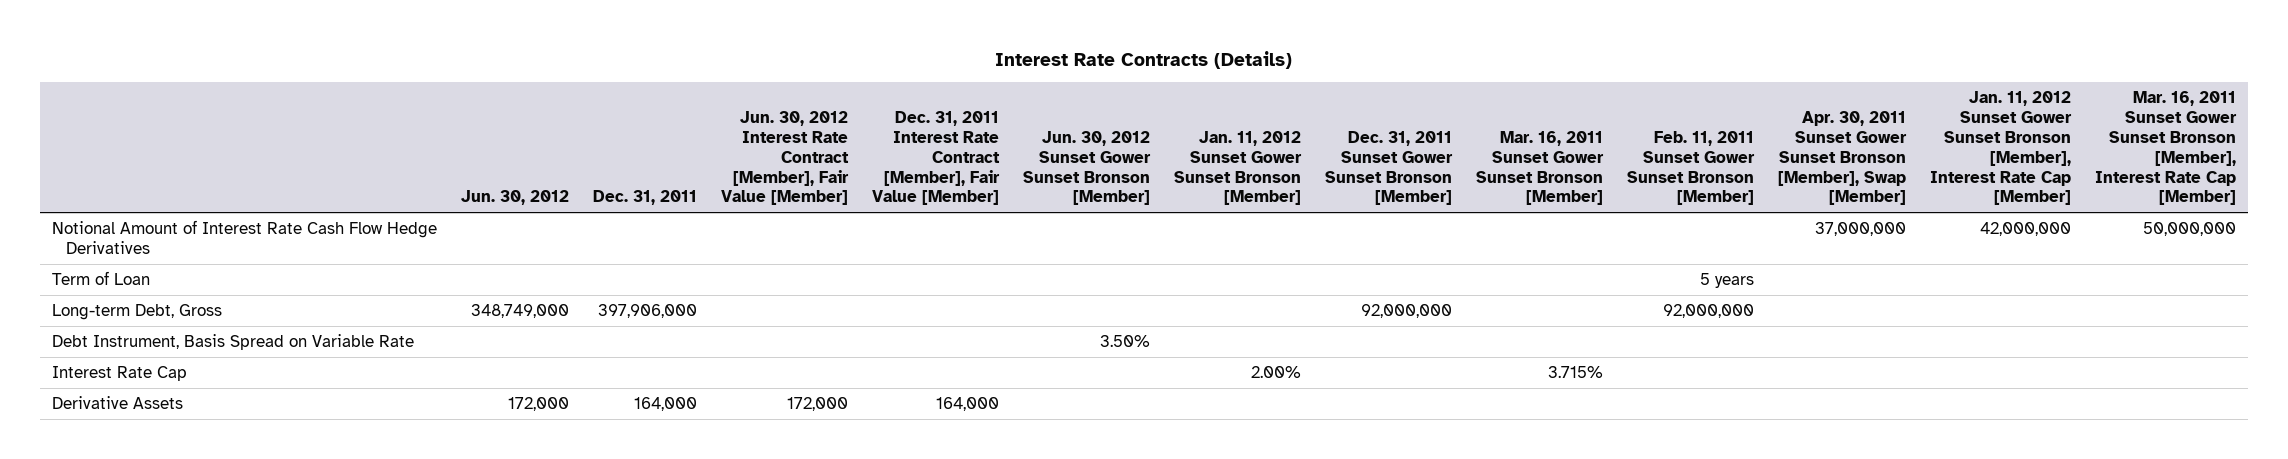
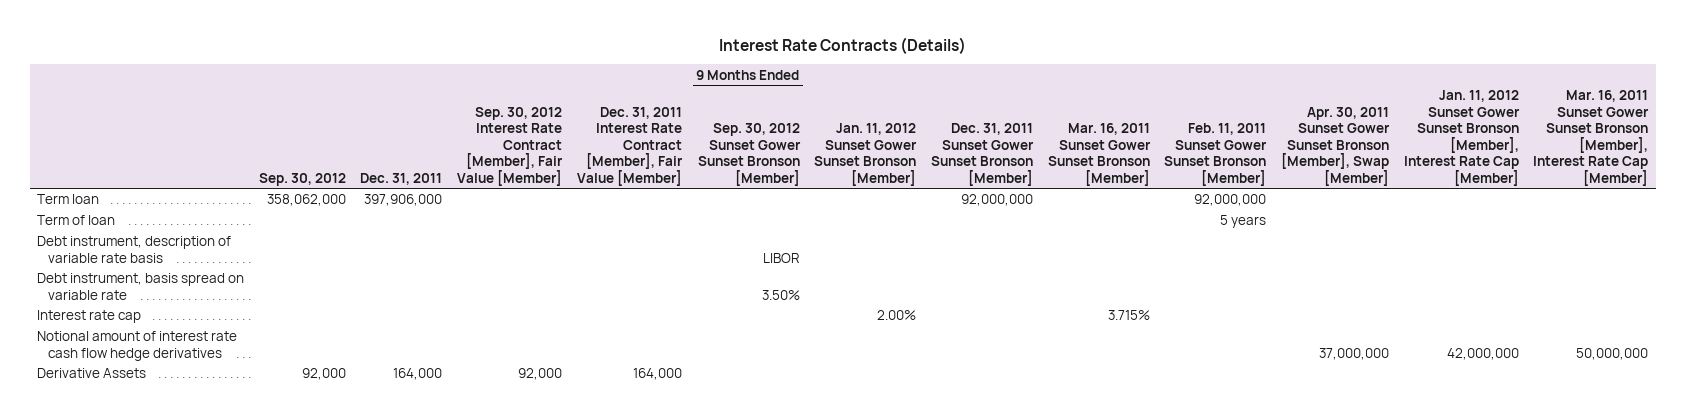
- | Jun. 30, 2012 | Dec. 31, 2011 | Jun. 30, 2012 Interest Rate Contract [Member], Fair Value [Member] | Dec. 31, 2011 Interest Rate Contract [Member], Fair Value [Member] | Jun. 30, 2012 Sunset Gower Sunset Bronson [Member] | Jan. 11, 2012 Sunset Gower Sunset Bronson [Member] | Dec. 31, 2011 Sunset Gower Sunset Bronson [Member] | Mar. 16, 2011 Sunset Gower Sunset Bronson [Member] | Feb. 11, 2011 Sunset Gower Sunset Bronson [Member] | Apr. 30, 2011 Sunset Gower Sunset Bronson [Member], Swap [Member] | Jan. 11, 2012 Sunset Gower Sunset Bronson [Member], Interest Rate Cap [Member] | Mar. 16, 2011 Sunset Gower Sunset Bronson [Member], Interest Rate Cap [Member]
+ | Sep. 30, 2012 | Dec. 31, 2011 | Sep. 30, 2012 Interest Rate Contract [Member], Fair Value [Member] | Dec. 31, 2011 Interest Rate Contract [Member], Fair Value [Member] | 9 Months Ended Sep. 30, 2012 Sunset Gower Sunset Bronson [Member] | Jan. 11, 2012 Sunset Gower Sunset Bronson [Member] | Dec. 31, 2011 Sunset Gower Sunset Bronson [Member] | Mar. 16, 2011 Sunset Gower Sunset Bronson [Member] | Feb. 11, 2011 Sunset Gower Sunset Bronson [Member] | Apr. 30, 2011 Sunset Gower Sunset Bronson [Member], Swap [Member] | Jan. 11, 2012 Sunset Gower Sunset Bronson [Member], Interest Rate Cap [Member] | Mar. 16, 2011 Sunset Gower Sunset Bronson [Member], Interest Rate Cap [Member]
- Notional Amount of Interest Rate Cash Flow Hedge Derivatives | | | | | | | | | | 37,000,000 | 42,000,000 | 50,000,000
- Term of Loan | | | | | | | | | 5 years | | |
- Long-term Debt, Gross | 348,749,000 | 397,906,000 | | | | | 92,000,000 | | 92,000,000 | | |
- Debt Instrument, Basis Spread on Variable Rate | | | | | 3.50% | | | | | | |
- Interest Rate Cap | | | | | | 2.00% | | 3.715% | | | |
+ Term loan | 358,062,000 | 397,906,000 | | | | | 92,000,000 | | 92,000,000 | | |
+ Term of loan | | | | | | | | | 5 years | | |
+ Debt instrument, description of variable rate basis | | | | | LIBOR | | | | | | |
+ Debt instrument, basis spread on variable rate | | | | | 3.50% | | | | | | |
+ Interest rate cap | | | | | | 2.00% | | 3.715% | | | |
+ Notional amount of interest rate cash flow hedge derivatives | | | | | | | | | | 37,000,000 | 42,000,000 | 50,000,000

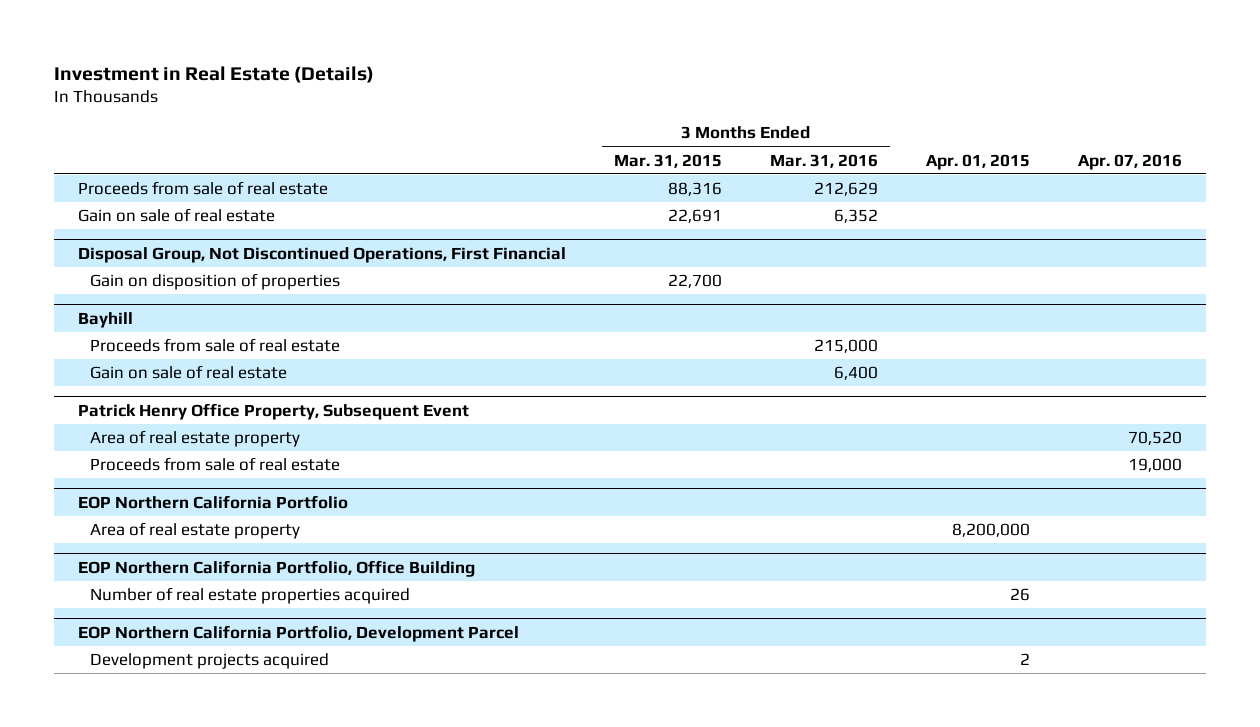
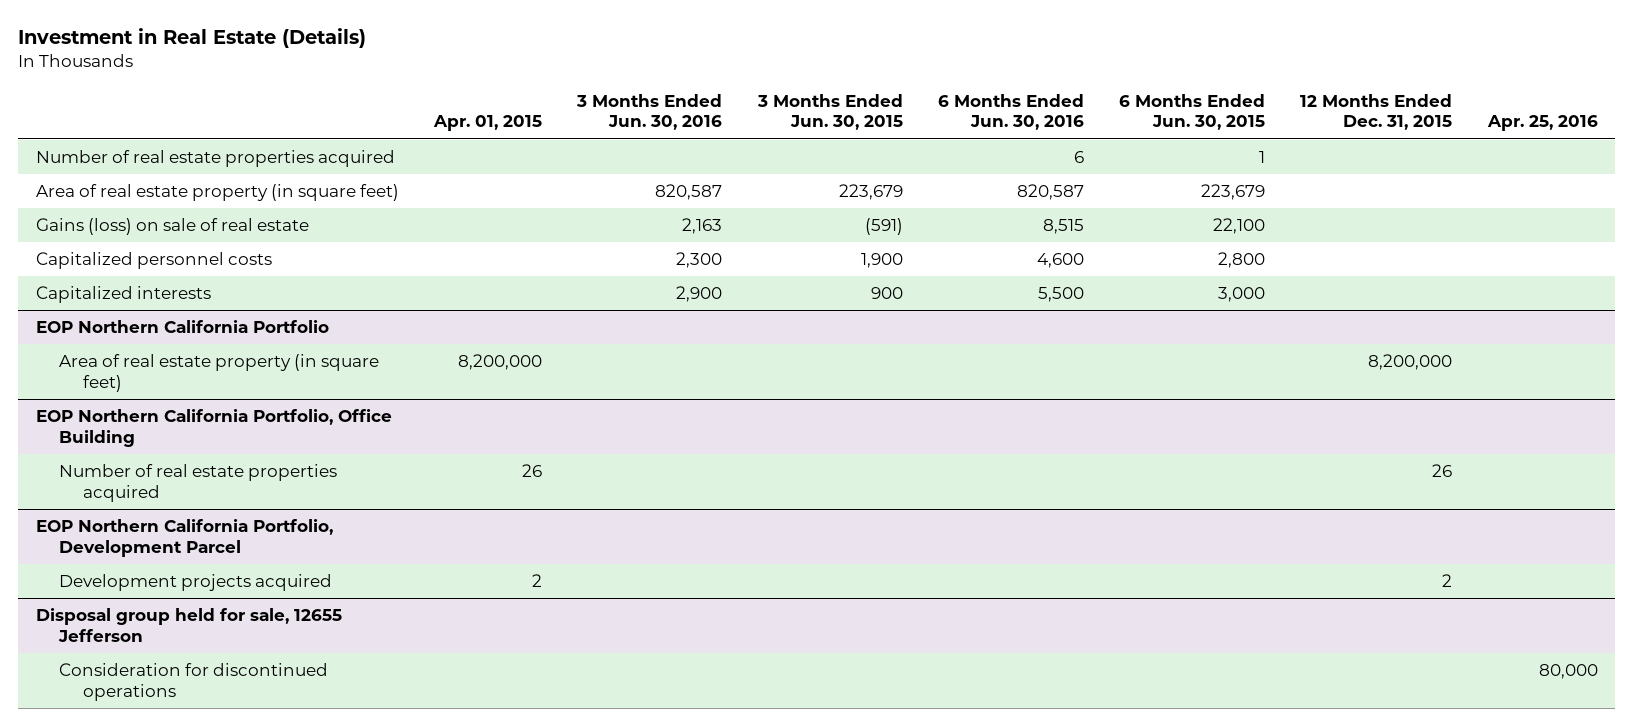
- | 3 Months Ended Mar. 31, 2015 | 3 Months Ended Mar. 31, 2016 | Apr. 01, 2015 | Apr. 07, 2016
+ | Apr. 01, 2015 | 3 Months Ended Jun. 30, 2016 | 3 Months Ended Jun. 30, 2015 | 6 Months Ended Jun. 30, 2016 | 6 Months Ended Jun. 30, 2015 | 12 Months Ended Dec. 31, 2015 | Apr. 25, 2016
- Proceeds from sale of real estate | 88,316 | 212,629 | |
- Gain on sale of real estate | 22,691 | 6,352 | |
- Disposal Group, Not Discontinued Operations, First Financial
- Gain on disposition of properties | 22,700 | | |
- Bayhill
- Proceeds from sale of real estate | | 215,000 | |
- Gain on sale of real estate | | 6,400 | |
- Patrick Henry Office Property, Subsequent Event
- Area of real estate property | | | | 70,520
- Proceeds from sale of real estate | | | | 19,000
+ Number of real estate properties acquired | | | | 6 | 1 | |
+ Area of real estate property (in square feet) | | 820,587 | 223,679 | 820,587 | 223,679 | |
+ Gains (loss) on sale of real estate | | 2,163 | (591) | 8,515 | 22,100 | |
+ Capitalized personnel costs | | 2,300 | 1,900 | 4,600 | 2,800 | |
+ Capitalized interests | | 2,900 | 900 | 5,500 | 3,000 | |
@ EOP Northern California Portfolio
- Area of real estate property | | | 8,200,000 |
+ Area of real estate property (in square feet) | 8,200,000 | | | | | 8,200,000 |
+ Disposal group held for sale, 12655 Jefferson
+ Consideration for discontinued operations | | | | | | | 80,000

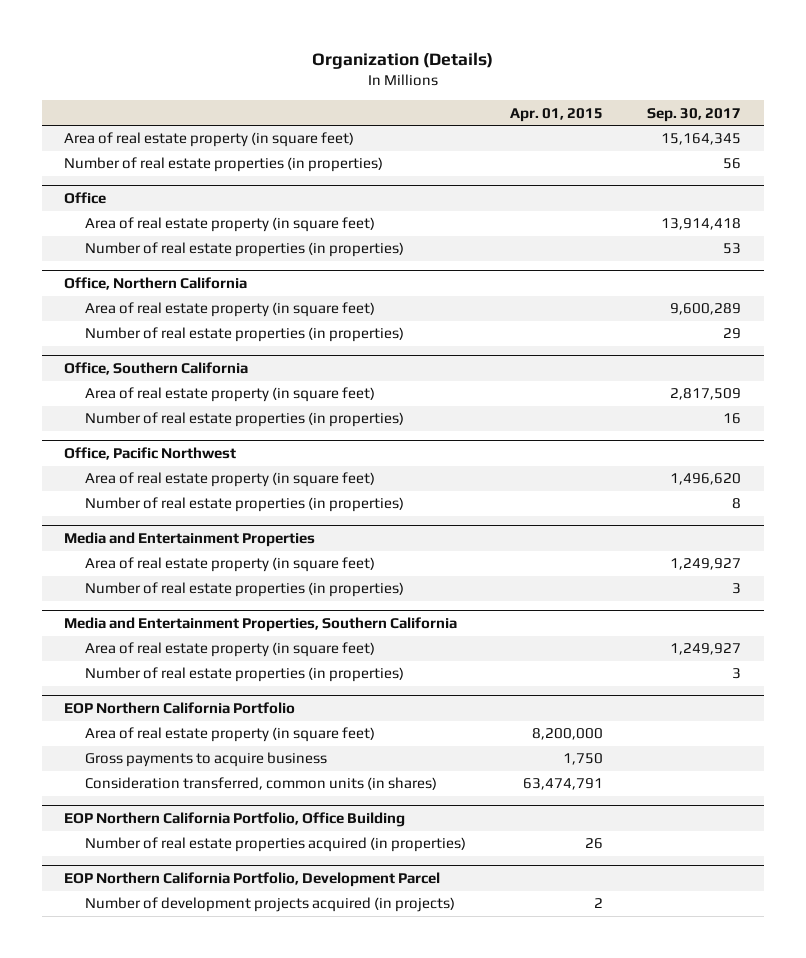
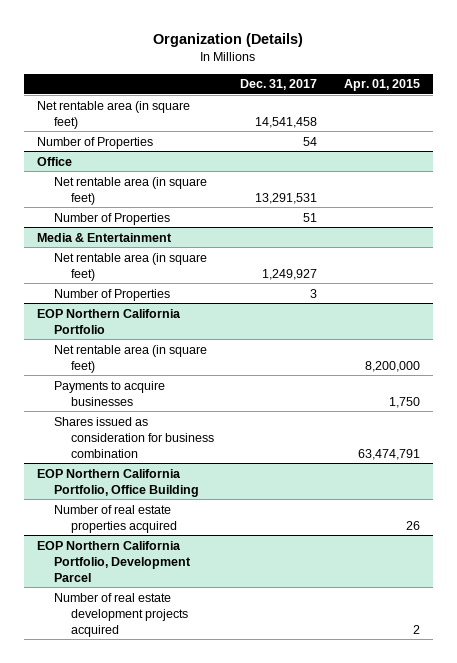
- | Apr. 01, 2015 | Sep. 30, 2017
+ | Dec. 31, 2017 | Apr. 01, 2015
- Area of real estate property (in square feet) | | 15,164,345
- Number of real estate properties (in properties) | | 56
+ Net rentable area (in square feet) | 14,541,458 |
+ Number of Properties | 54 |
@ Office
- Area of real estate property (in square feet) | | 13,914,418
- Number of real estate properties (in properties) | | 53
- Office, Northern California
- Area of real estate property (in square feet) | | 9,600,289
- Number of real estate properties (in properties) | | 29
- Office, Southern California
- Area of real estate property (in square feet) | | 2,817,509
- Number of real estate properties (in properties) | | 16
- Office, Pacific Northwest
- Area of real estate property (in square feet) | | 1,496,620
- Number of real estate properties (in properties) | | 8
- Media and Entertainment Properties
- Area of real estate property (in square feet) | | 1,249,927
- Number of real estate properties (in properties) | | 3
- Media and Entertainment Properties, Southern California
- Area of real estate property (in square feet) | | 1,249,927
- Number of real estate properties (in properties) | | 3
@ Office
+ Net rentable area (in square feet) | 13,291,531 |
+ Number of Properties | 51 |
+ Media & Entertainment
+ Net rentable area (in square feet) | 1,249,927 |
+ Number of Properties | 3 |
@ EOP Northern California Portfolio
- Area of real estate property (in square feet) | 8,200,000 |
- Gross payments to acquire business | 1,750 |
- Consideration transferred, common units (in shares) | 63,474,791 |
+ Net rentable area (in square feet) | | 8,200,000
+ Payments to acquire businesses | | 1,750
+ Shares issued as consideration for business combination | | 63,474,791
@ EOP Northern California Portfolio, Office Building
- Number of real estate properties acquired (in properties) | 26 |
+ Number of real estate properties acquired | | 26
@ EOP Northern California Portfolio, Development Parcel
- Number of development projects acquired (in projects) | 2 |
+ Number of real estate development projects acquired | | 2

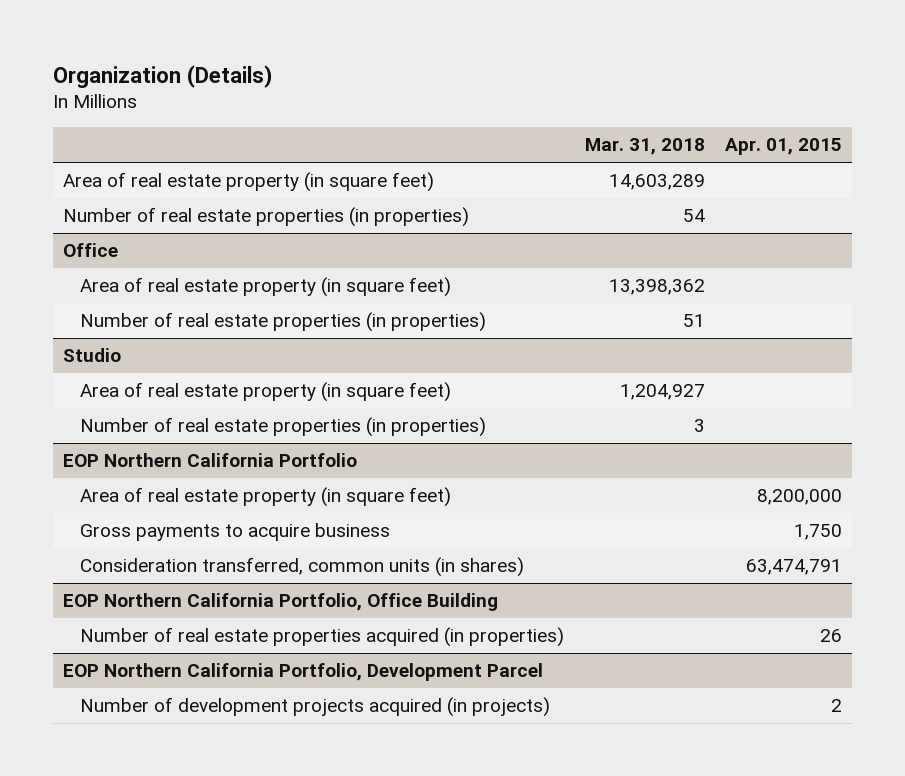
- | Dec. 31, 2017 | Apr. 01, 2015
+ | Mar. 31, 2018 | Apr. 01, 2015
- Net rentable area (in square feet) | 14,541,458 |
- Number of Properties | 54 |
+ Area of real estate property (in square feet) | 14,603,289 |
+ Number of real estate properties (in properties) | 54 |
@ Office
- Net rentable area (in square feet) | 13,291,531 |
- Number of Properties | 51 |
- Media & Entertainment
- Net rentable area (in square feet) | 1,249,927 |
- Number of Properties | 3 |
@ Office
+ Area of real estate property (in square feet) | 13,398,362 |
+ Number of real estate properties (in properties) | 51 |
+ Studio
+ Area of real estate property (in square feet) | 1,204,927 |
+ Number of real estate properties (in properties) | 3 |
@ EOP Northern California Portfolio
- Net rentable area (in square feet) | | 8,200,000
- Payments to acquire businesses | | 1,750
- Shares issued as consideration for business combination | | 63,474,791
+ Area of real estate property (in square feet) | | 8,200,000
+ Gross payments to acquire business | | 1,750
+ Consideration transferred, common units (in shares) | | 63,474,791
@ EOP Northern California Portfolio, Office Building
- Number of real estate properties acquired | | 26
+ Number of real estate properties acquired (in properties) | | 26
@ EOP Northern California Portfolio, Development Parcel
- Number of real estate development projects acquired | | 2
+ Number of development projects acquired (in projects) | | 2

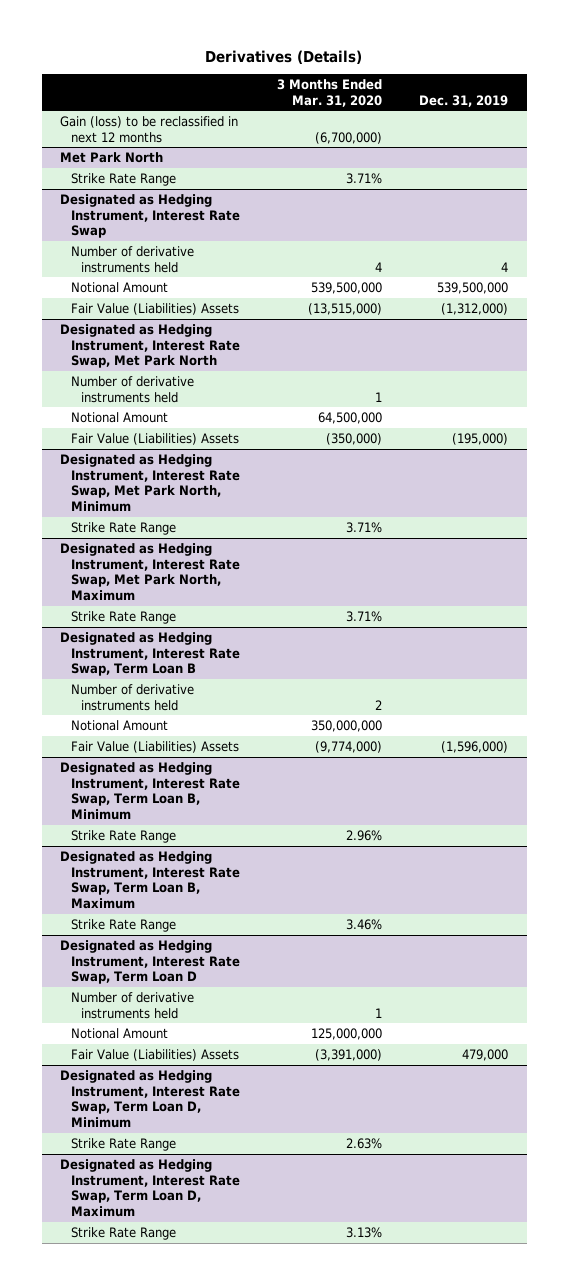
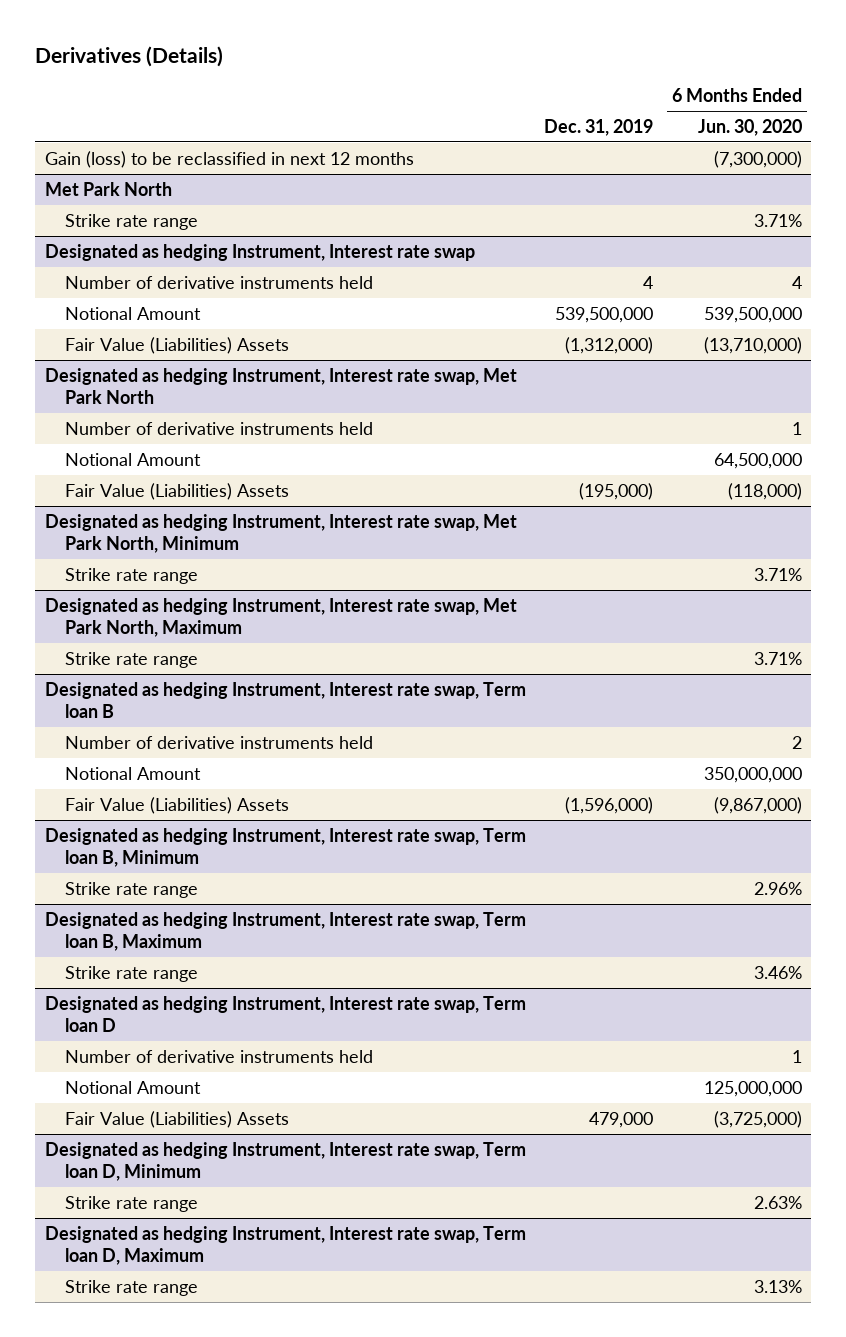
- | 3 Months Ended Mar. 31, 2020 | Dec. 31, 2019
+ | Dec. 31, 2019 | 6 Months Ended Jun. 30, 2020
@ Met Park North
- Strike Rate Range | 3.71% |
- Designated as Hedging Instrument, Interest Rate Swap
@ Met Park North
+ Strike rate range | | 3.71%
+ Designated as hedging Instrument, Interest rate swap
- Designated as Hedging Instrument, Interest Rate Swap, Met Park North
+ Designated as hedging Instrument, Interest rate swap, Met Park North
- Designated as Hedging Instrument, Interest Rate Swap, Met Park North, Minimum
- Strike Rate Range | 3.71% |
- Designated as Hedging Instrument, Interest Rate Swap, Met Park North, Maximum
- Strike Rate Range | 3.71% |
- Designated as Hedging Instrument, Interest Rate Swap, Term Loan B
+ Designated as hedging Instrument, Interest rate swap, Met Park North, Minimum
+ Strike rate range | | 3.71%
+ Designated as hedging Instrument, Interest rate swap, Met Park North, Maximum
+ Strike rate range | | 3.71%
+ Designated as hedging Instrument, Interest rate swap, Term loan B
- Designated as Hedging Instrument, Interest Rate Swap, Term Loan B, Minimum
- Strike Rate Range | 2.96% |
- Designated as Hedging Instrument, Interest Rate Swap, Term Loan B, Maximum
- Strike Rate Range | 3.46% |
- Designated as Hedging Instrument, Interest Rate Swap, Term Loan D
+ Designated as hedging Instrument, Interest rate swap, Term loan B, Minimum
+ Strike rate range | | 2.96%
+ Designated as hedging Instrument, Interest rate swap, Term loan B, Maximum
+ Strike rate range | | 3.46%
+ Designated as hedging Instrument, Interest rate swap, Term loan D
- Designated as Hedging Instrument, Interest Rate Swap, Term Loan D, Minimum
- Strike Rate Range | 2.63% |
- Designated as Hedging Instrument, Interest Rate Swap, Term Loan D, Maximum
- Strike Rate Range | 3.13% |
+ Designated as hedging Instrument, Interest rate swap, Term loan D, Minimum
+ Strike rate range | | 2.63%
+ Designated as hedging Instrument, Interest rate swap, Term loan D, Maximum
+ Strike rate range | | 3.13%

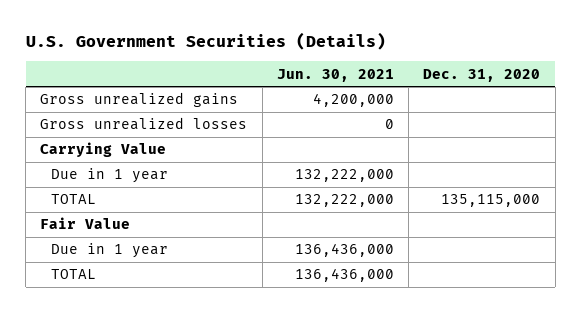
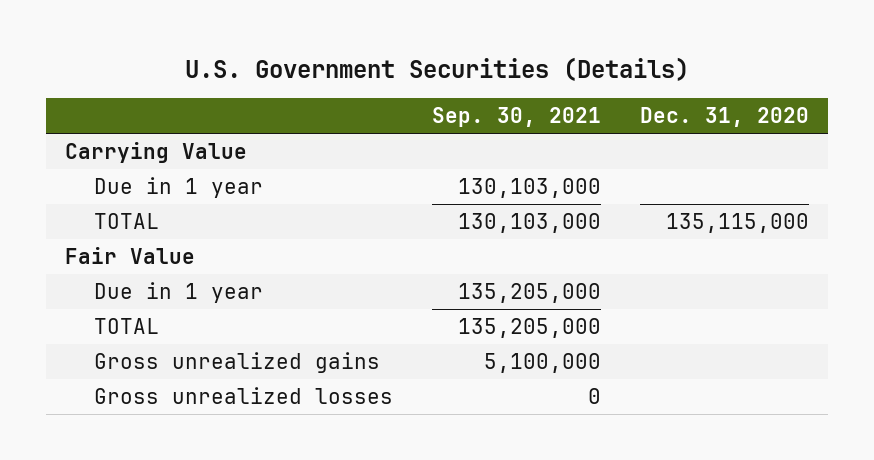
- | Jun. 30, 2021 | Dec. 31, 2020
+ | Sep. 30, 2021 | Dec. 31, 2020
moved down: Gross unrealized gains | 5,100,000 |
moved down: Gross unrealized losses | 0 |

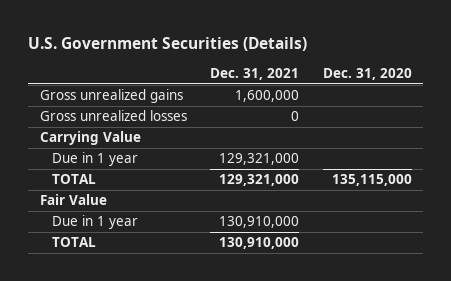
- | Sep. 30, 2021 | Dec. 31, 2020
+ | Dec. 31, 2021 | Dec. 31, 2020
moved up: Gross unrealized gains | 1,600,000 |
moved up: Gross unrealized losses | 0 |

